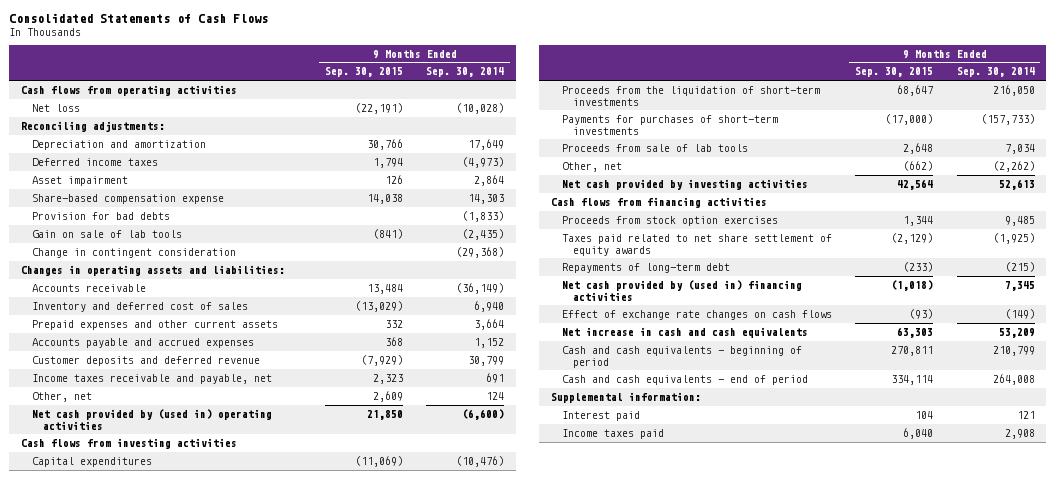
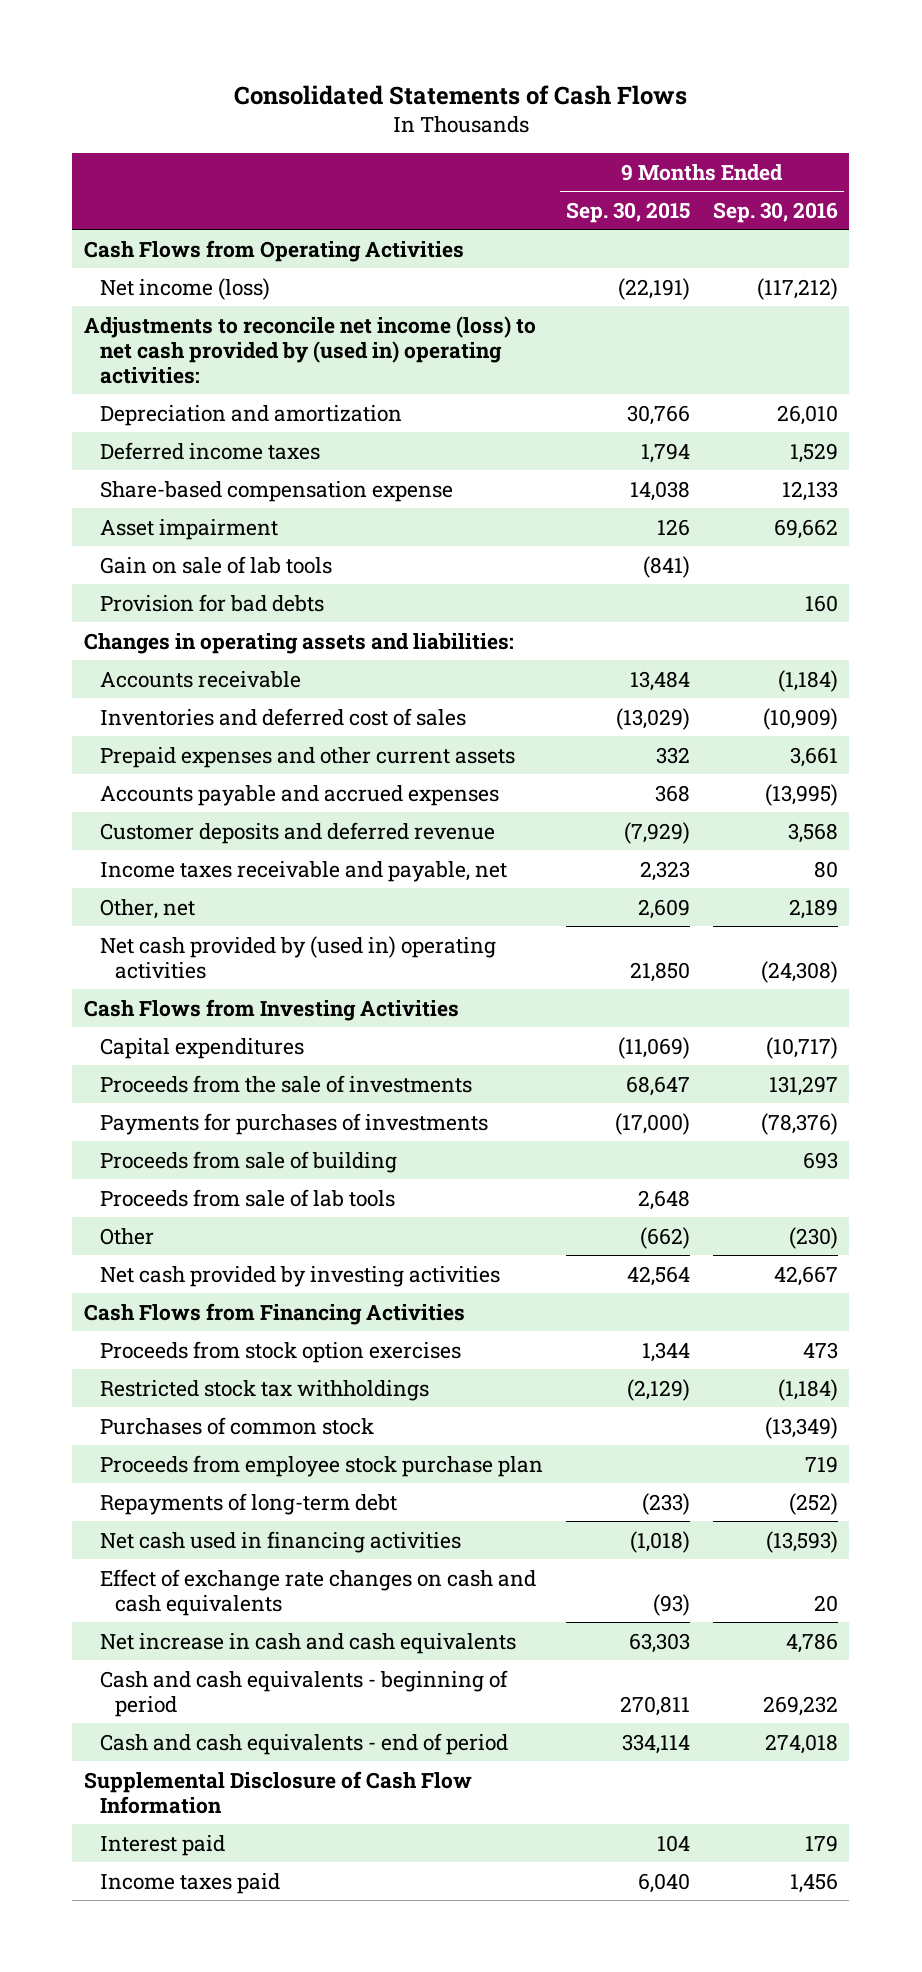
- | 9 Months Ended Sep. 30, 2015 | 9 Months Ended Sep. 30, 2014
+ | 9 Months Ended Sep. 30, 2015 | 9 Months Ended Sep. 30, 2016
- Cash flows from operating activities
- Net loss | (22,191) | (10,028)
- Reconciling adjustments:
+ Cash Flows from Operating Activities
+ Net income (loss) | (22,191) | (117,212)
+ Adjustments to reconcile net income (loss) to net cash provided by (used in) operating activities:
moved down: Asset impairment | 126 | 69,662
- Change in contingent consideration | | (29,368)
moved down: Provision for bad debts | | 160
- Inventory and deferred cost of sales | (13,029) | 6,940
+ Inventories and deferred cost of sales | (13,029) | (10,909)
- Cash flows from investing activities
+ Cash Flows from Investing Activities
- Proceeds from the liquidation of short-term investments | 68,647 | 216,050
- Payments for purchases of short-term investments | (17,000) | (157,733)
+ Proceeds from the sale of investments | 68,647 | 131,297
+ Payments for purchases of investments | (17,000) | (78,376)
+ Proceeds from sale of building | | 693
- Other, net | (662) | (2,262)
+ Other | (662) | (230)
- Cash flows from financing activities
+ Cash Flows from Financing Activities
- Taxes paid related to net share settlement of equity awards | (2,129) | (1,925)
+ Restricted stock tax withholdings | (2,129) | (1,184)
+ Purchases of common stock | | (13,349)
+ Proceeds from employee stock purchase plan | | 719
- Net cash provided by (used in) financing activities | (1,018) | 7,345
- Effect of exchange rate changes on cash flows | (93) | (149)
+ Net cash used in financing activities | (1,018) | (13,593)
+ Effect of exchange rate changes on cash and cash equivalents | (93) | 20
- Supplemental information:
+ Supplemental Disclosure of Cash Flow Information

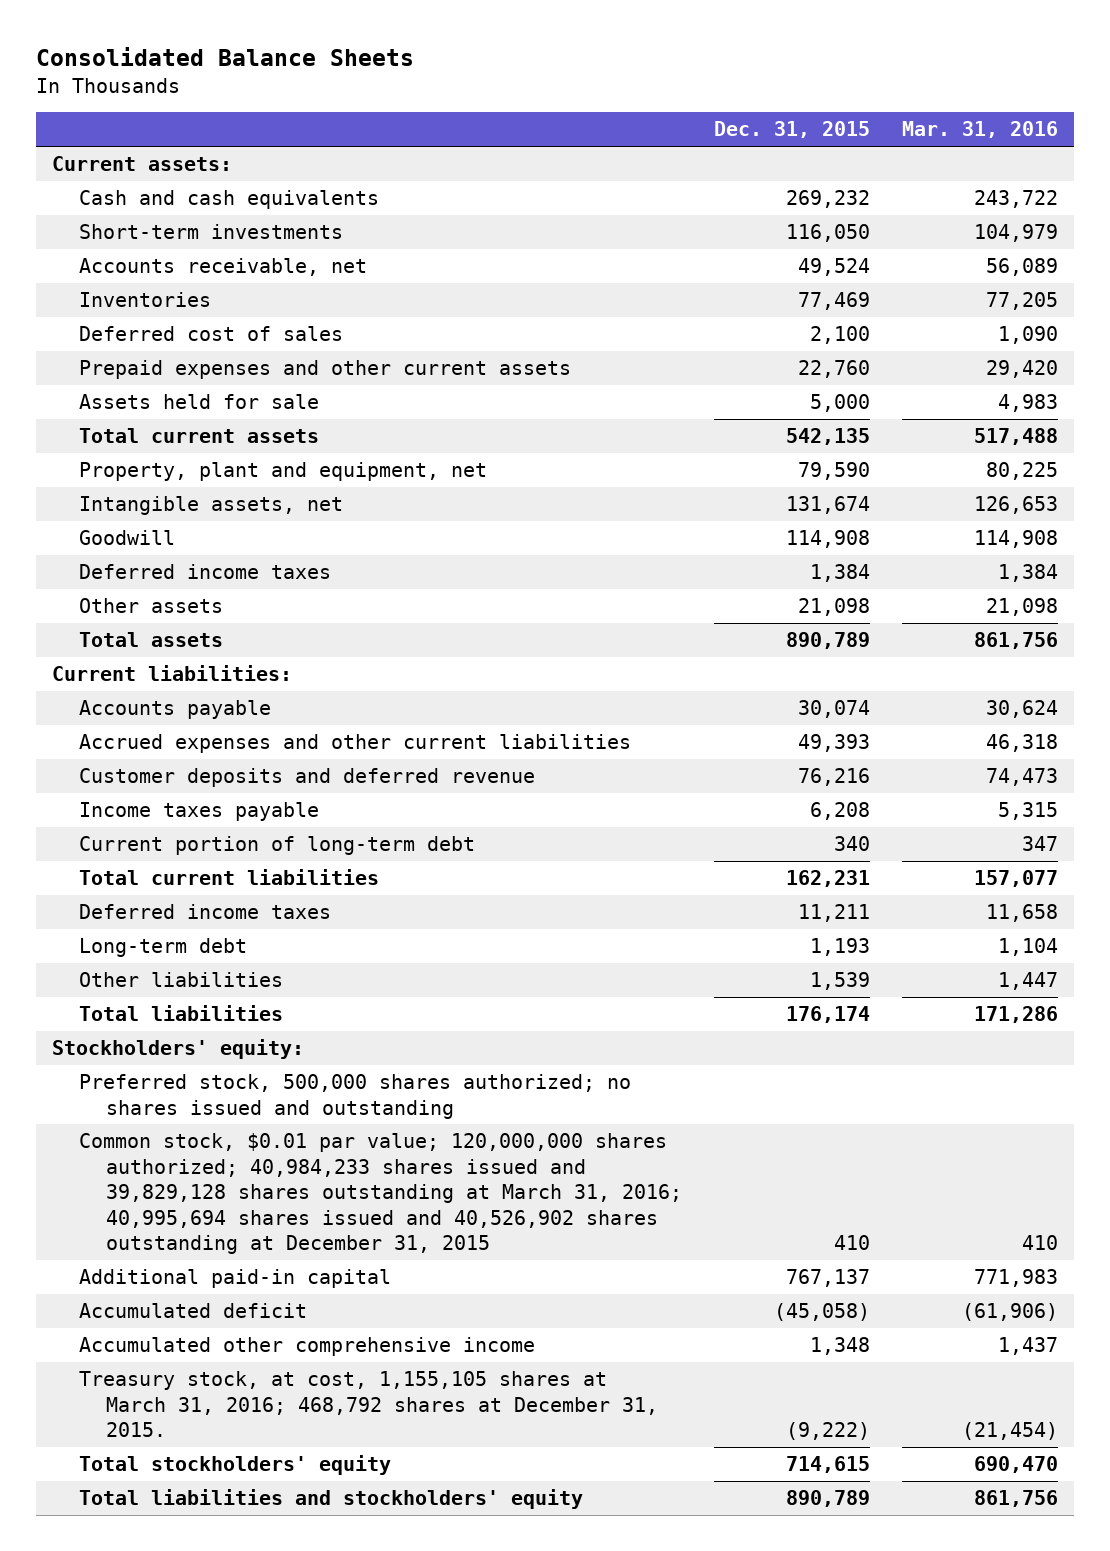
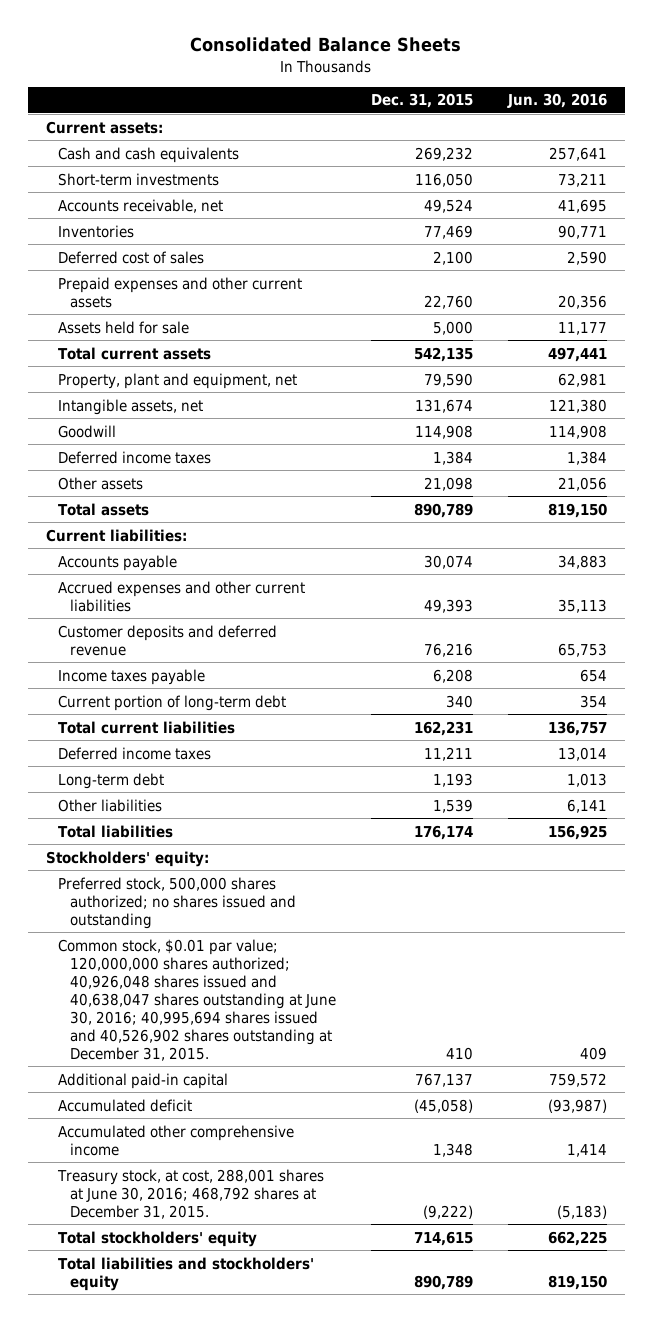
- | Dec. 31, 2015 | Mar. 31, 2016
+ | Dec. 31, 2015 | Jun. 30, 2016
- Common stock, $0.01 par value; 120,000,000 shares authorized; 40,984,233 shares issued and 39,829,128 shares outstanding at March 31, 2016; 40,995,694 shares issued and 40,526,902 shares outstanding at December 31, 2015 | 410 | 410
+ Common stock, $0.01 par value; 120,000,000 shares authorized; 40,926,048 shares issued and 40,638,047 shares outstanding at June 30, 2016; 40,995,694 shares issued and 40,526,902 shares outstanding at December 31, 2015. | 410 | 409
- Treasury stock, at cost, 1,155,105 shares at March 31, 2016; 468,792 shares at December 31, 2015. | (9,222) | (21,454)
+ Treasury stock, at cost, 288,001 shares at June 30, 2016; 468,792 shares at December 31, 2015. | (9,222) | (5,183)

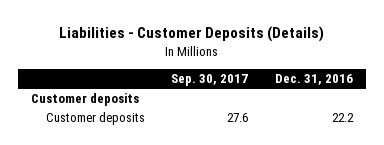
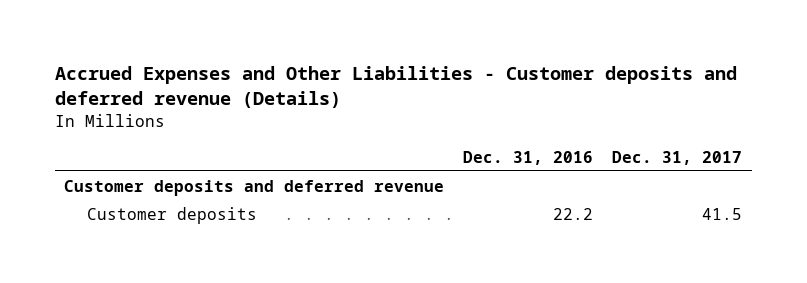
- Liabilities - Customer Deposits (Details)
+ Accrued Expenses and Other Liabilities - Customer deposits and deferred revenue (Details)
- | Sep. 30, 2017 | Dec. 31, 2016
+ | Dec. 31, 2016 | Dec. 31, 2017
- Customer deposits
+ Customer deposits and deferred revenue

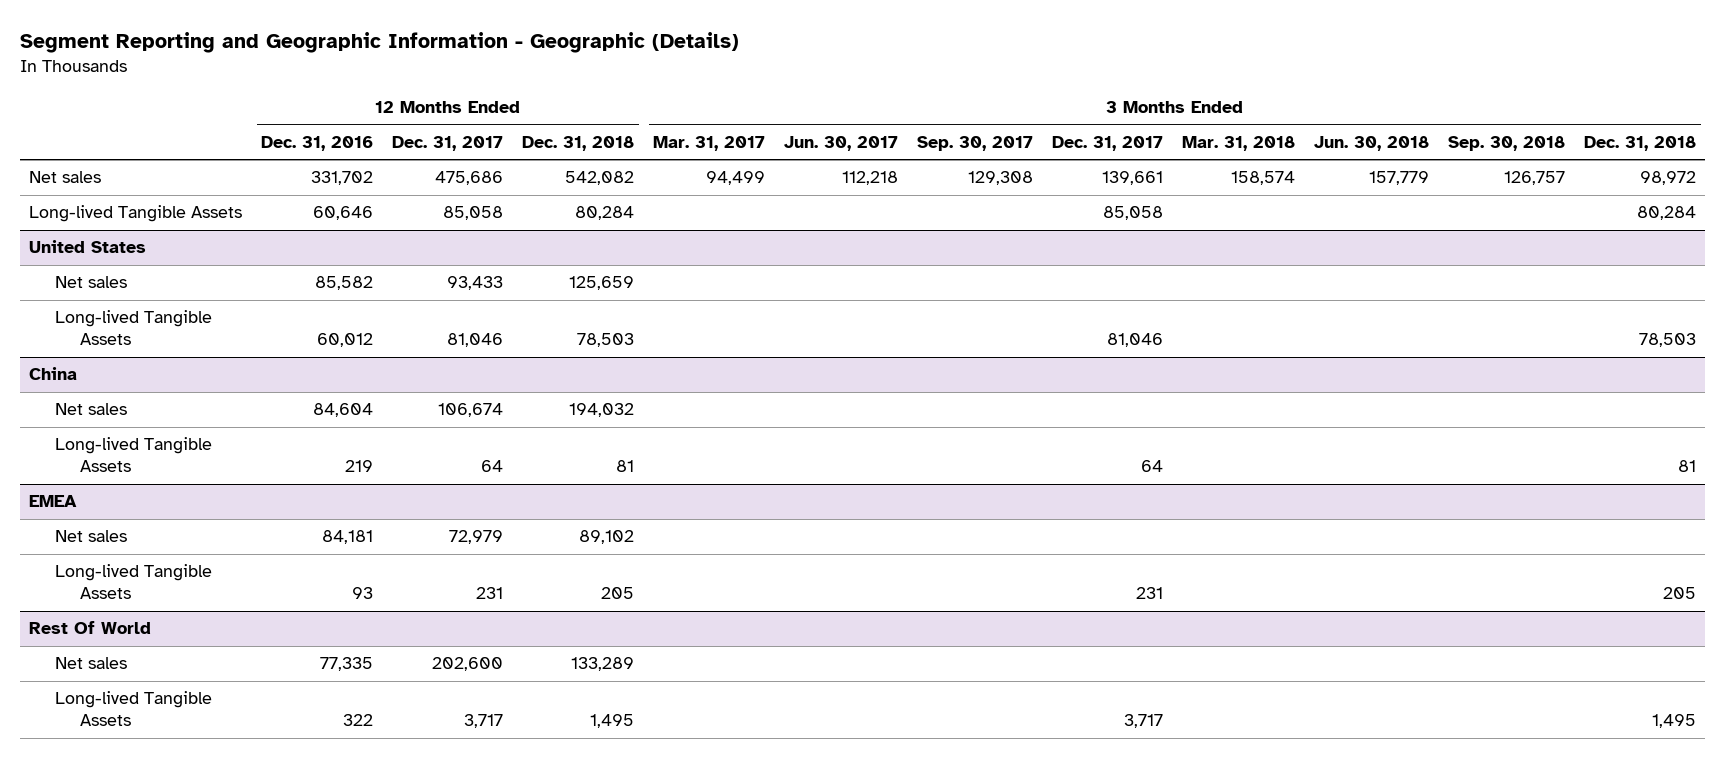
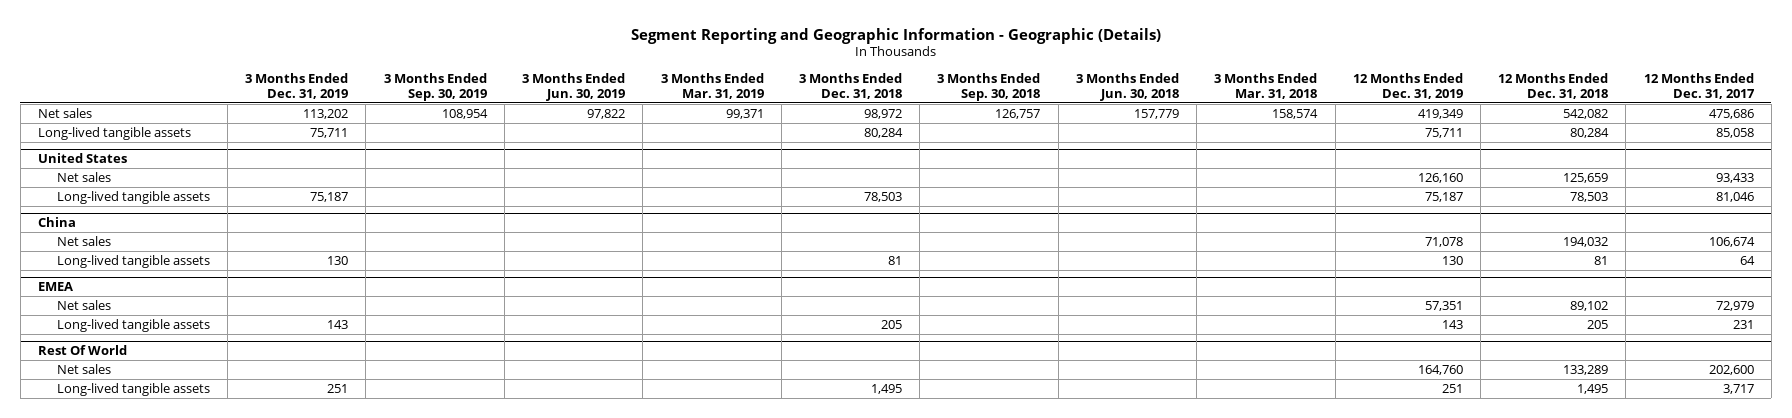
- | 12 Months Ended Dec. 31, 2016 | 12 Months Ended Dec. 31, 2017 | 12 Months Ended Dec. 31, 2018 | 3 Months Ended Mar. 31, 2017 | 3 Months Ended Jun. 30, 2017 | 3 Months Ended Sep. 30, 2017 | 3 Months Ended Dec. 31, 2017 | 3 Months Ended Mar. 31, 2018 | 3 Months Ended Jun. 30, 2018 | 3 Months Ended Sep. 30, 2018 | 3 Months Ended Dec. 31, 2018
+ | 3 Months Ended Dec. 31, 2019 | 3 Months Ended Sep. 30, 2019 | 3 Months Ended Jun. 30, 2019 | 3 Months Ended Mar. 31, 2019 | 3 Months Ended Dec. 31, 2018 | 3 Months Ended Sep. 30, 2018 | 3 Months Ended Jun. 30, 2018 | 3 Months Ended Mar. 31, 2018 | 12 Months Ended Dec. 31, 2019 | 12 Months Ended Dec. 31, 2018 | 12 Months Ended Dec. 31, 2017
- Long-lived Tangible Assets | 60,646 | 85,058 | 80,284 | | | | 85,058 | | | | 80,284
+ Long-lived tangible assets | 75,711 | | | | 80,284 | | | | 75,711 | 80,284 | 85,058
@ United States
- Long-lived Tangible Assets | 60,012 | 81,046 | 78,503 | | | | 81,046 | | | | 78,503
+ Long-lived tangible assets | 75,187 | | | | 78,503 | | | | 75,187 | 78,503 | 81,046
@ China
- Long-lived Tangible Assets | 219 | 64 | 81 | | | | 64 | | | | 81
+ Long-lived tangible assets | 130 | | | | 81 | | | | 130 | 81 | 64
@ EMEA
- Long-lived Tangible Assets | 93 | 231 | 205 | | | | 231 | | | | 205
+ Long-lived tangible assets | 143 | | | | 205 | | | | 143 | 205 | 231
@ Rest Of World
- Long-lived Tangible Assets | 322 | 3,717 | 1,495 | | | | 3,717 | | | | 1,495
+ Long-lived tangible assets | 251 | | | | 1,495 | | | | 251 | 1,495 | 3,717

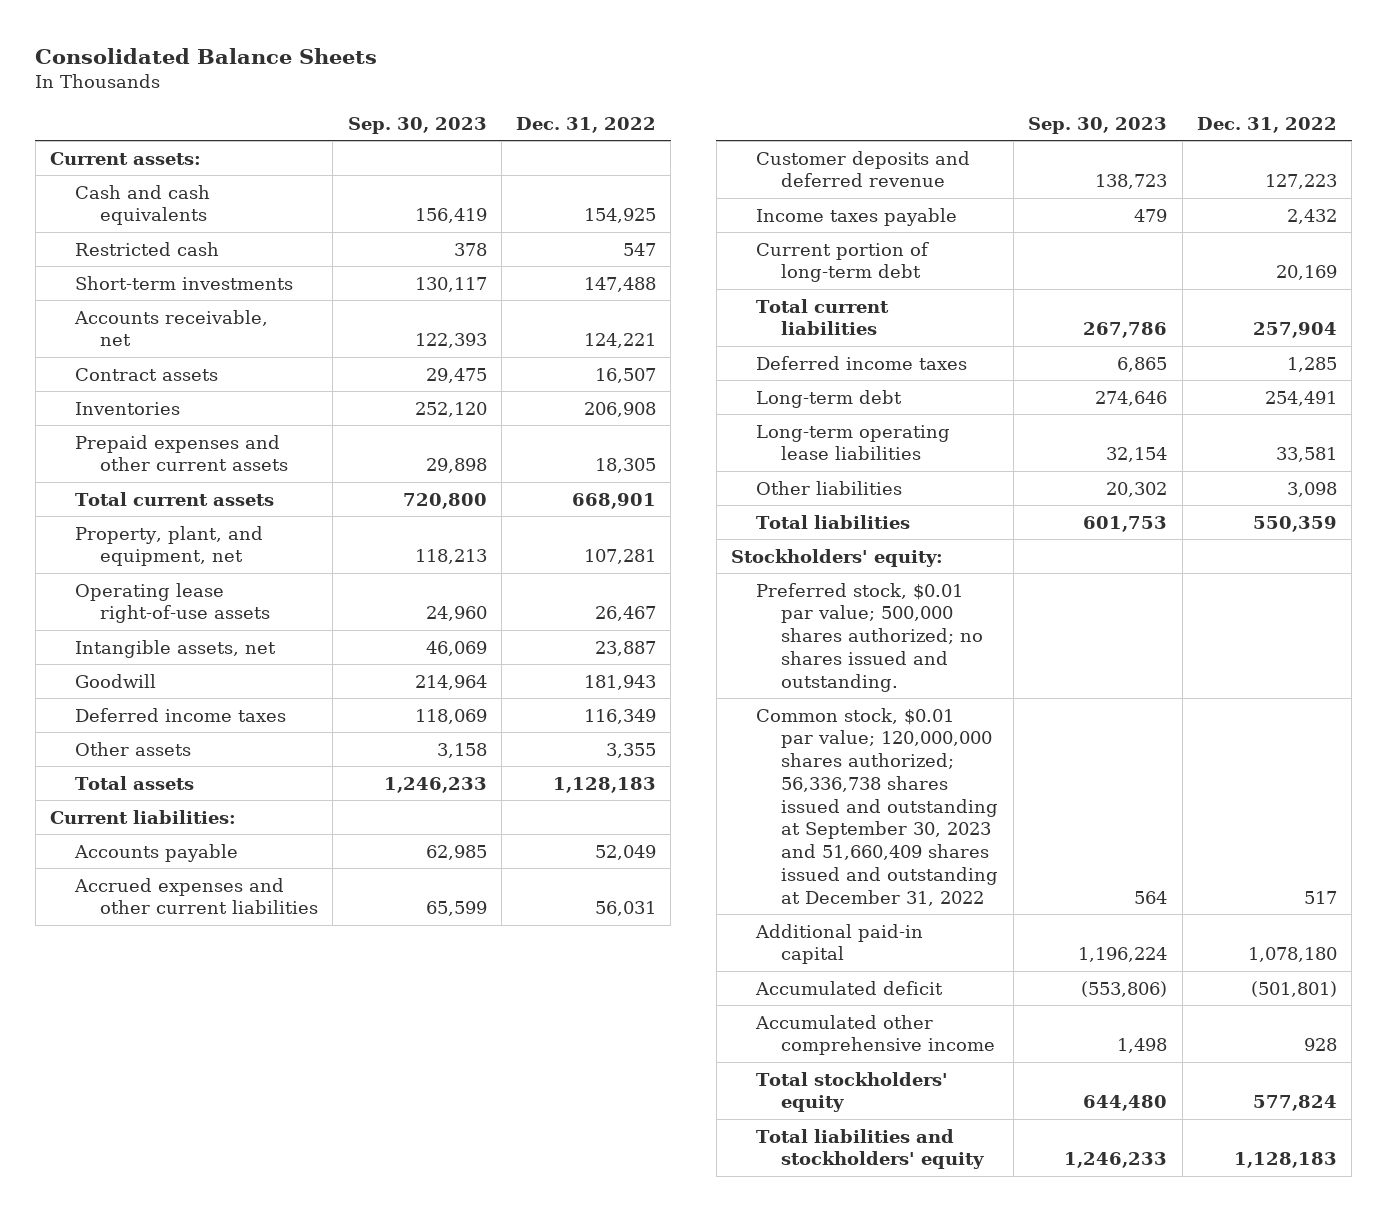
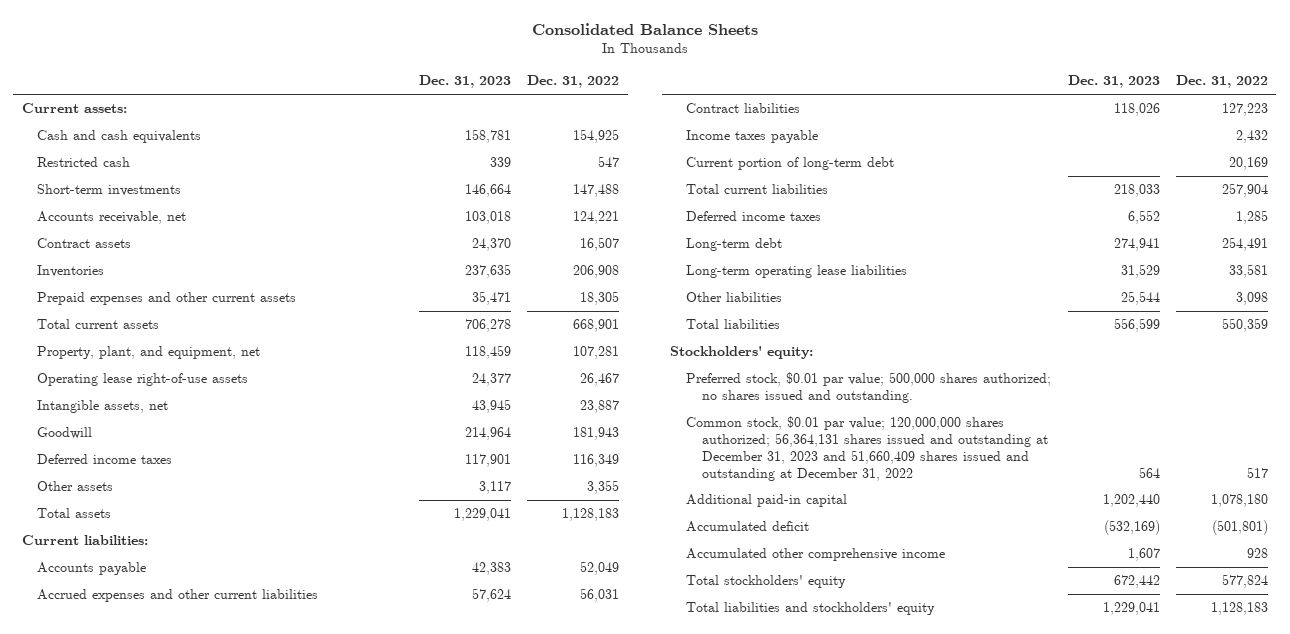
- | Sep. 30, 2023 | Dec. 31, 2022
+ | Dec. 31, 2023 | Dec. 31, 2022
- Customer deposits and deferred revenue | 138,723 | 127,223
+ Contract liabilities | 118,026 | 127,223
- Common stock, $0.01 par value; 120,000,000 shares authorized; 56,336,738 shares issued and outstanding at September 30, 2023 and 51,660,409 shares issued and outstanding at December 31, 2022 | 564 | 517
+ Common stock, $0.01 par value; 120,000,000 shares authorized; 56,364,131 shares issued and outstanding at December 31, 2023 and 51,660,409 shares issued and outstanding at December 31, 2022 | 564 | 517

